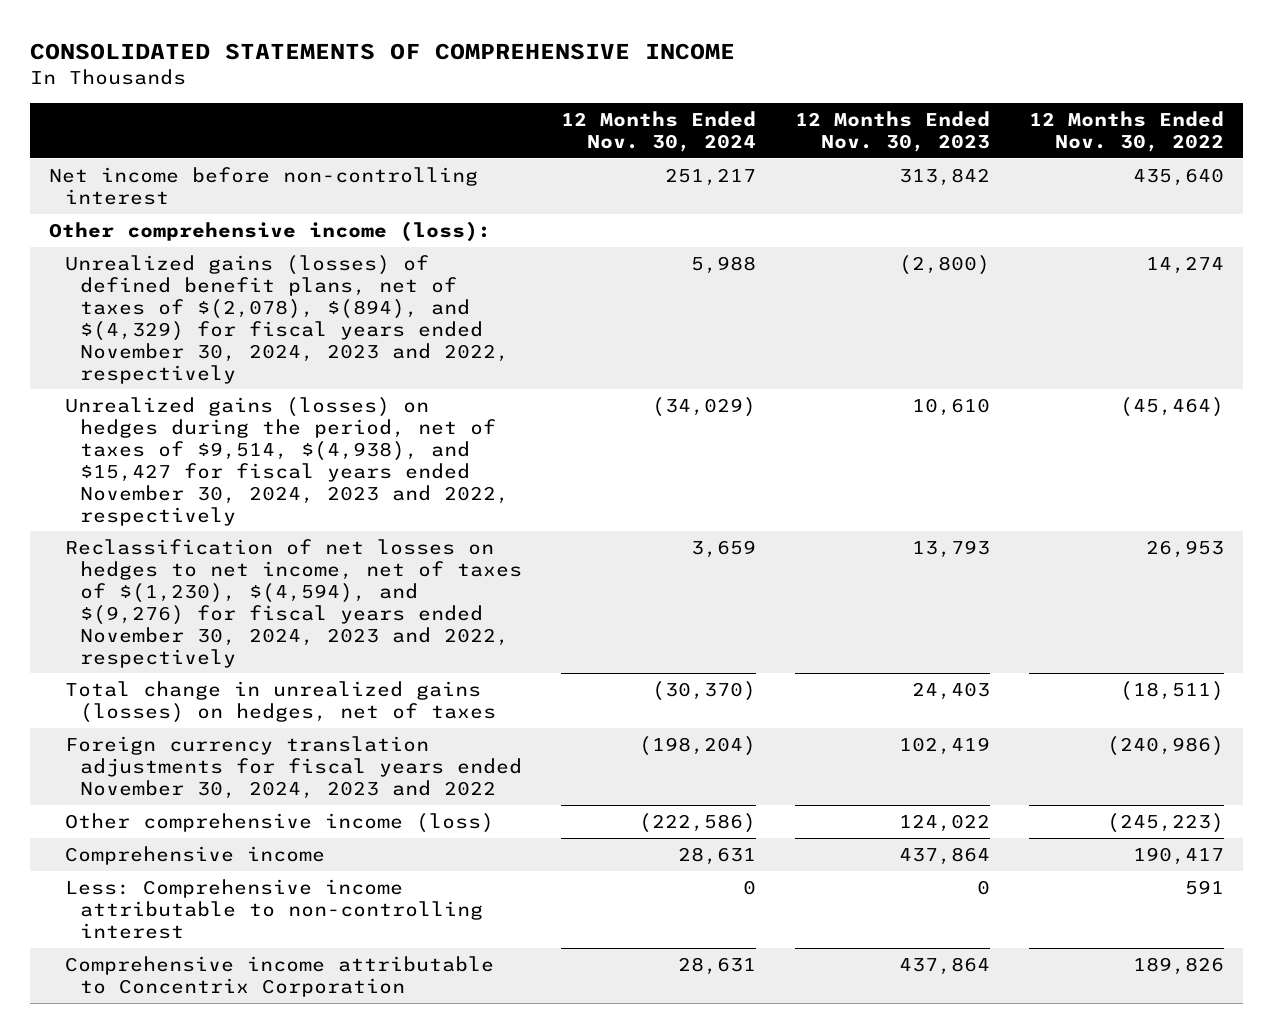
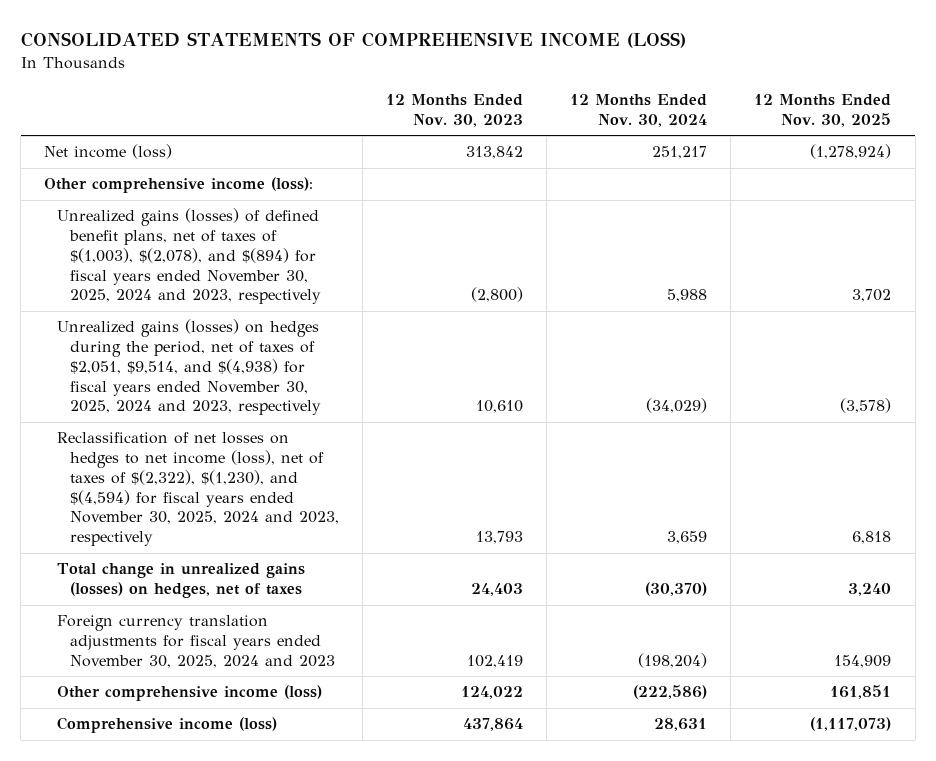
- CONSOLIDATED STATEMENTS OF COMPREHENSIVE INCOME
+ CONSOLIDATED STATEMENTS OF COMPREHENSIVE INCOME (LOSS)
- | 12 Months Ended Nov. 30, 2024 | 12 Months Ended Nov. 30, 2023 | 12 Months Ended Nov. 30, 2022
+ | 12 Months Ended Nov. 30, 2023 | 12 Months Ended Nov. 30, 2024 | 12 Months Ended Nov. 30, 2025
- Net income before non-controlling interest | 251,217 | 313,842 | 435,640
+ Net income (loss) | 313,842 | 251,217 | (1,278,924)
- Unrealized gains (losses) of defined benefit plans, net of taxes of $(2,078), $(894), and $(4,329) for fiscal years ended November 30, 2024, 2023 and 2022, respectively | 5,988 | (2,800) | 14,274
- Unrealized gains (losses) on hedges during the period, net of taxes of $9,514, $(4,938), and $15,427 for fiscal years ended November 30, 2024, 2023 and 2022, respectively | (34,029) | 10,610 | (45,464)
- Reclassification of net losses on hedges to net income, net of taxes of $(1,230), $(4,594), and $(9,276) for fiscal years ended November 30, 2024, 2023 and 2022, respectively | 3,659 | 13,793 | 26,953
+ Unrealized gains (losses) of defined benefit plans, net of taxes of $(1,003), $(2,078), and $(894) for fiscal years ended November 30, 2025, 2024 and 2023, respectively | (2,800) | 5,988 | 3,702
+ Unrealized gains (losses) on hedges during the period, net of taxes of $2,051, $9,514, and $(4,938) for fiscal years ended November 30, 2025, 2024 and 2023, respectively | 10,610 | (34,029) | (3,578)
+ Reclassification of net losses on hedges to net income (loss), net of taxes of $(2,322), $(1,230), and $(4,594) for fiscal years ended November 30, 2025, 2024 and 2023, respectively | 13,793 | 3,659 | 6,818
- Foreign currency translation adjustments for fiscal years ended November 30, 2024, 2023 and 2022 | (198,204) | 102,419 | (240,986)
+ Foreign currency translation adjustments for fiscal years ended November 30, 2025, 2024 and 2023 | 102,419 | (198,204) | 154,909
- Comprehensive income | 28,631 | 437,864 | 190,417
- Less: Comprehensive income attributable to non-controlling interest | 0 | 0 | 591
- Comprehensive income attributable to Concentrix Corporation | 28,631 | 437,864 | 189,826
+ Comprehensive income (loss) | 437,864 | 28,631 | (1,117,073)

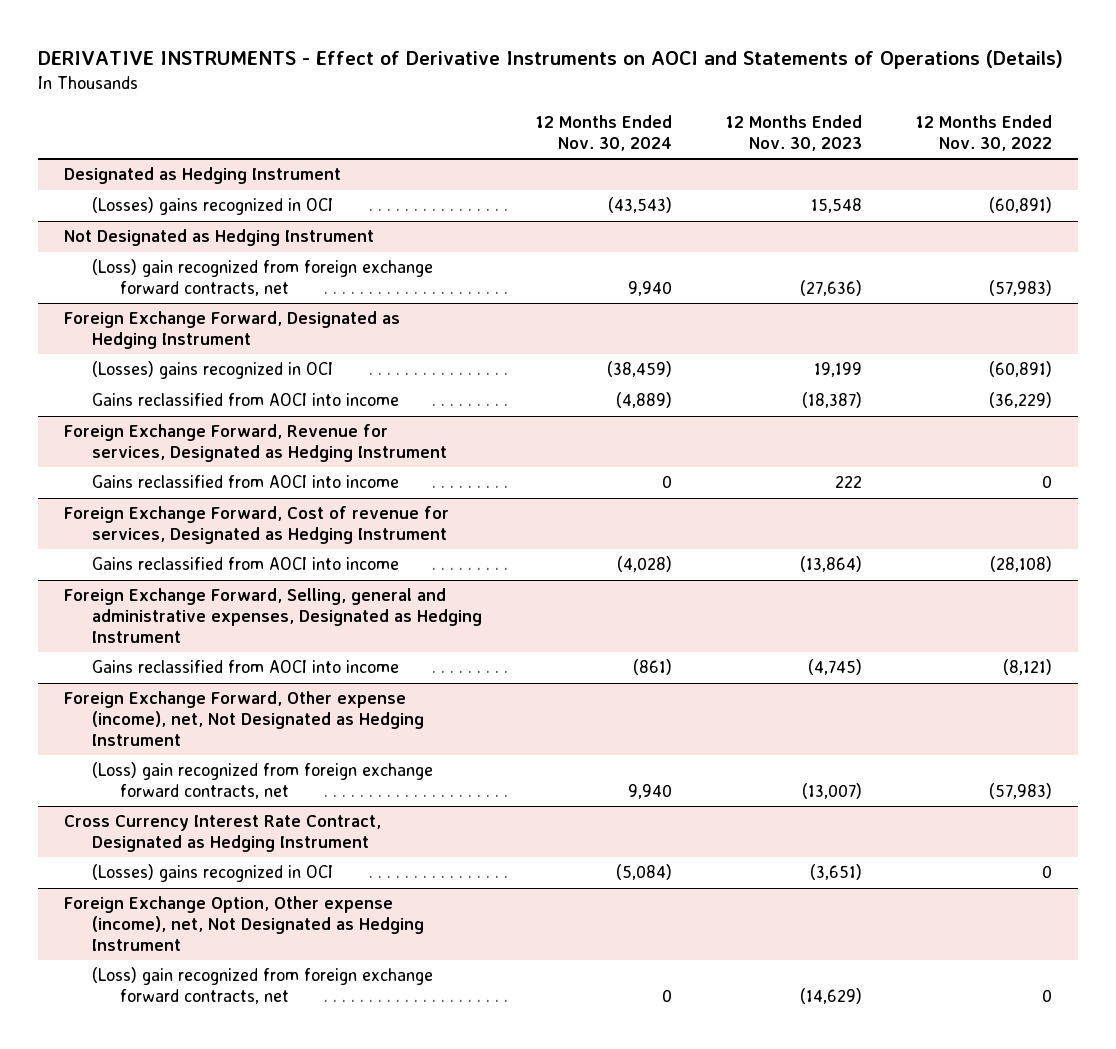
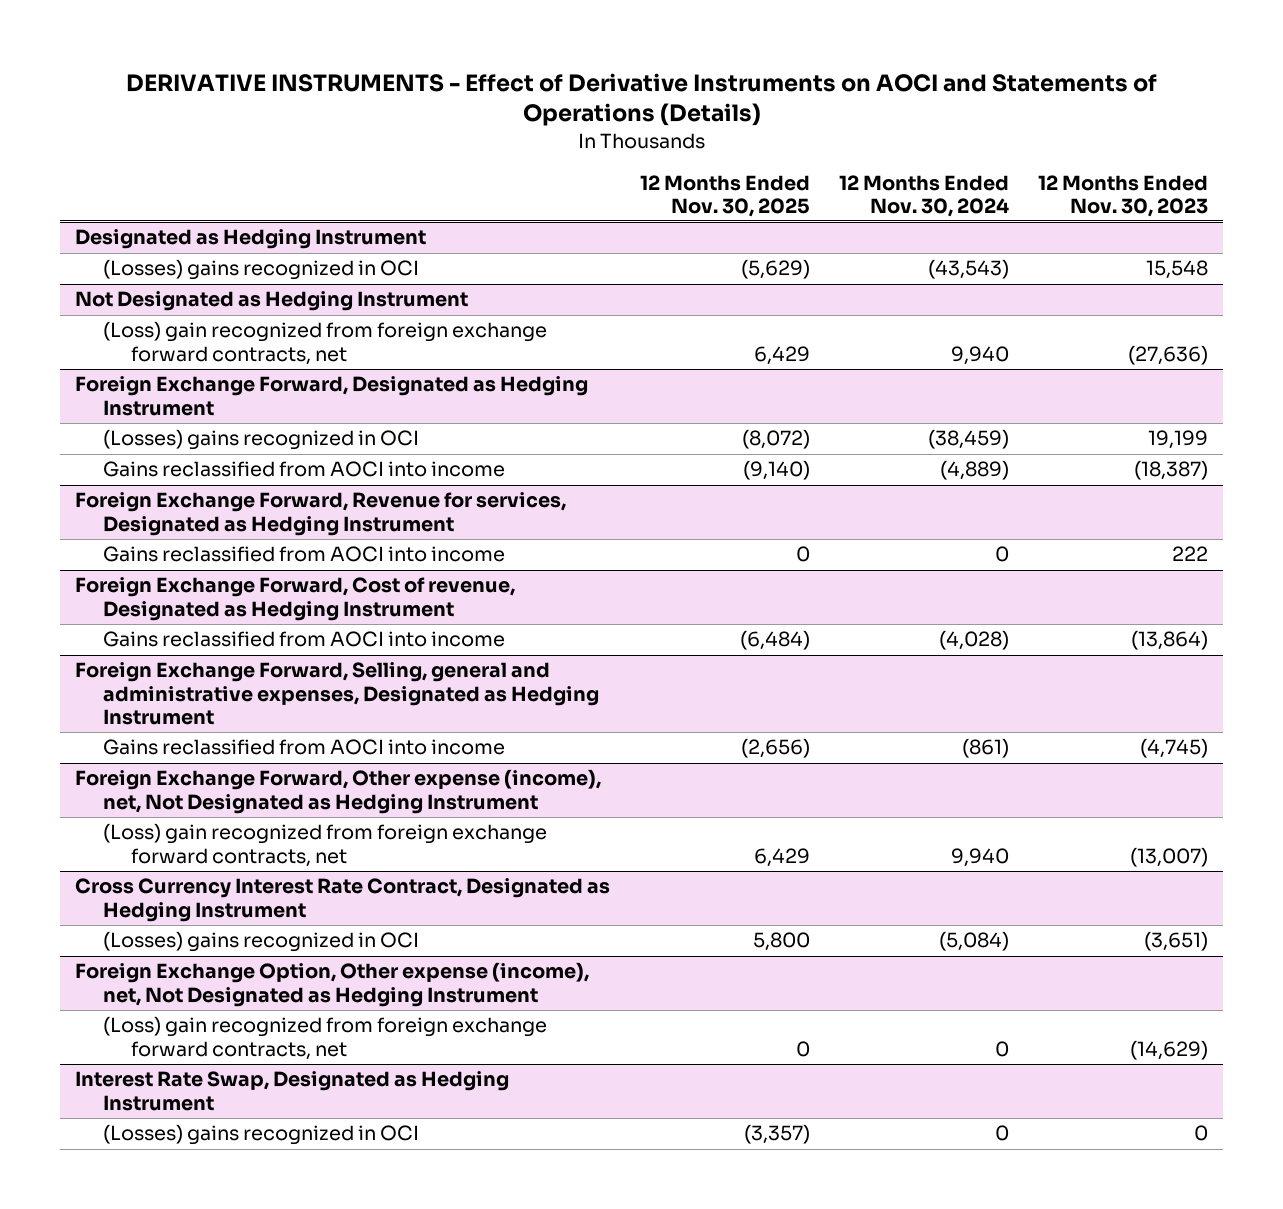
- | 12 Months Ended Nov. 30, 2024 | 12 Months Ended Nov. 30, 2023 | 12 Months Ended Nov. 30, 2022
+ | 12 Months Ended Nov. 30, 2025 | 12 Months Ended Nov. 30, 2024 | 12 Months Ended Nov. 30, 2023
- Foreign Exchange Forward, Cost of revenue for services, Designated as Hedging Instrument
+ Foreign Exchange Forward, Cost of revenue, Designated as Hedging Instrument
+ Interest Rate Swap, Designated as Hedging Instrument
+ (Losses) gains recognized in OCI | (3,357) | 0 | 0

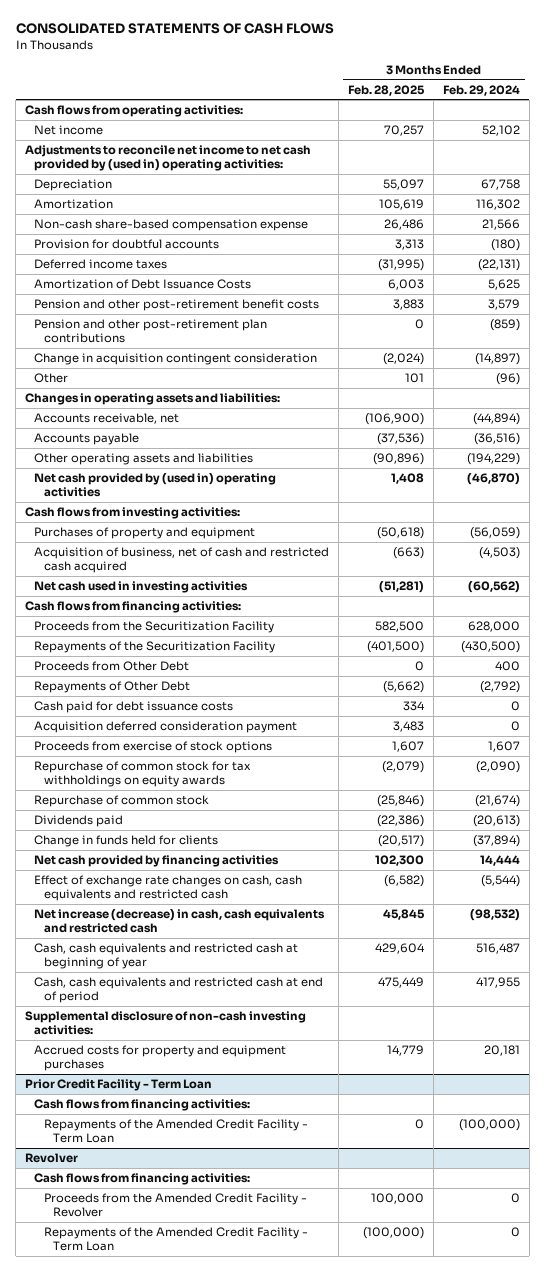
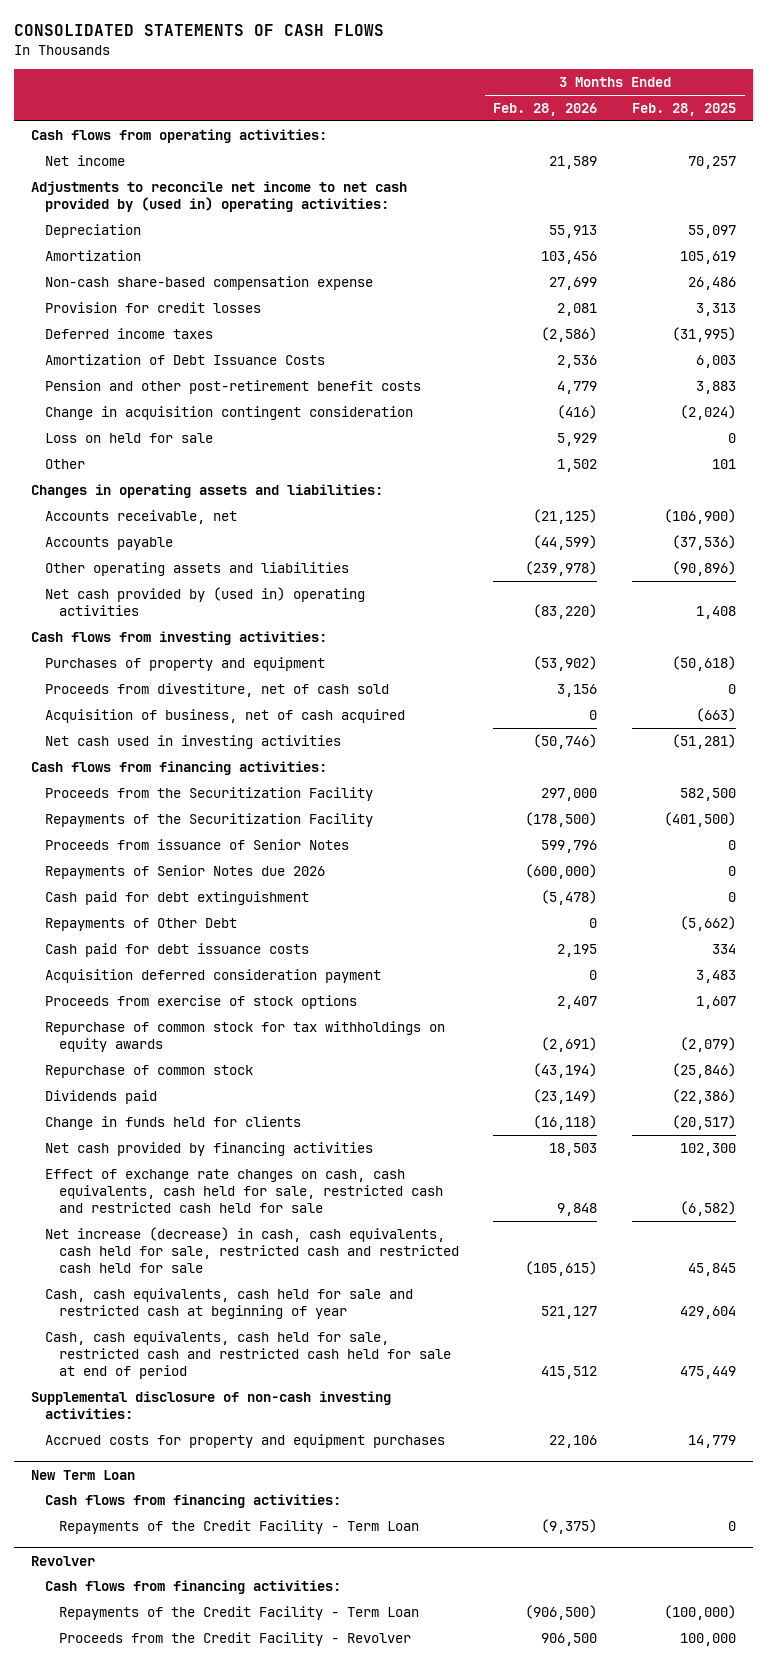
- | 3 Months Ended Feb. 28, 2025 | 3 Months Ended Feb. 29, 2024
+ | 3 Months Ended Feb. 28, 2026 | 3 Months Ended Feb. 28, 2025
- Provision for doubtful accounts | 3,313 | (180)
+ Provision for credit losses | 2,081 | 3,313
- Pension and other post-retirement plan contributions | 0 | (859)
+ Loss on held for sale | 5,929 | 0
- Acquisition of business, net of cash and restricted cash acquired | (663) | (4,503)
+ Proceeds from divestiture, net of cash sold | 3,156 | 0
+ Acquisition of business, net of cash acquired | 0 | (663)
- Proceeds from Other Debt | 0 | 400
+ Proceeds from issuance of Senior Notes | 599,796 | 0
+ Repayments of Senior Notes due 2026 | (600,000) | 0
+ Cash paid for debt extinguishment | (5,478) | 0
- Effect of exchange rate changes on cash, cash equivalents and restricted cash | (6,582) | (5,544)
- Net increase (decrease) in cash, cash equivalents and restricted cash | 45,845 | (98,532)
- Cash, cash equivalents and restricted cash at beginning of year | 429,604 | 516,487
- Cash, cash equivalents and restricted cash at end of period | 475,449 | 417,955
+ Effect of exchange rate changes on cash, cash equivalents, cash held for sale, restricted cash and restricted cash held for sale | 9,848 | (6,582)
+ Net increase (decrease) in cash, cash equivalents, cash held for sale, restricted cash and restricted cash held for sale | (105,615) | 45,845
+ Cash, cash equivalents, cash held for sale and restricted cash at beginning of year | 521,127 | 429,604
+ Cash, cash equivalents, cash held for sale, restricted cash and restricted cash held for sale at end of period | 415,512 | 475,449
- Prior Credit Facility - Term Loan
+ New Term Loan
- Repayments of the Amended Credit Facility - Term Loan | 0 | (100,000)
+ Repayments of the Credit Facility - Term Loan | (9,375) | 0
@ Revolver
- Proceeds from the Amended Credit Facility - Revolver | 100,000 | 0
- Repayments of the Amended Credit Facility - Term Loan | (100,000) | 0
+ Repayments of the Credit Facility - Term Loan | (906,500) | (100,000)
+ Proceeds from the Credit Facility - Revolver | 906,500 | 100,000

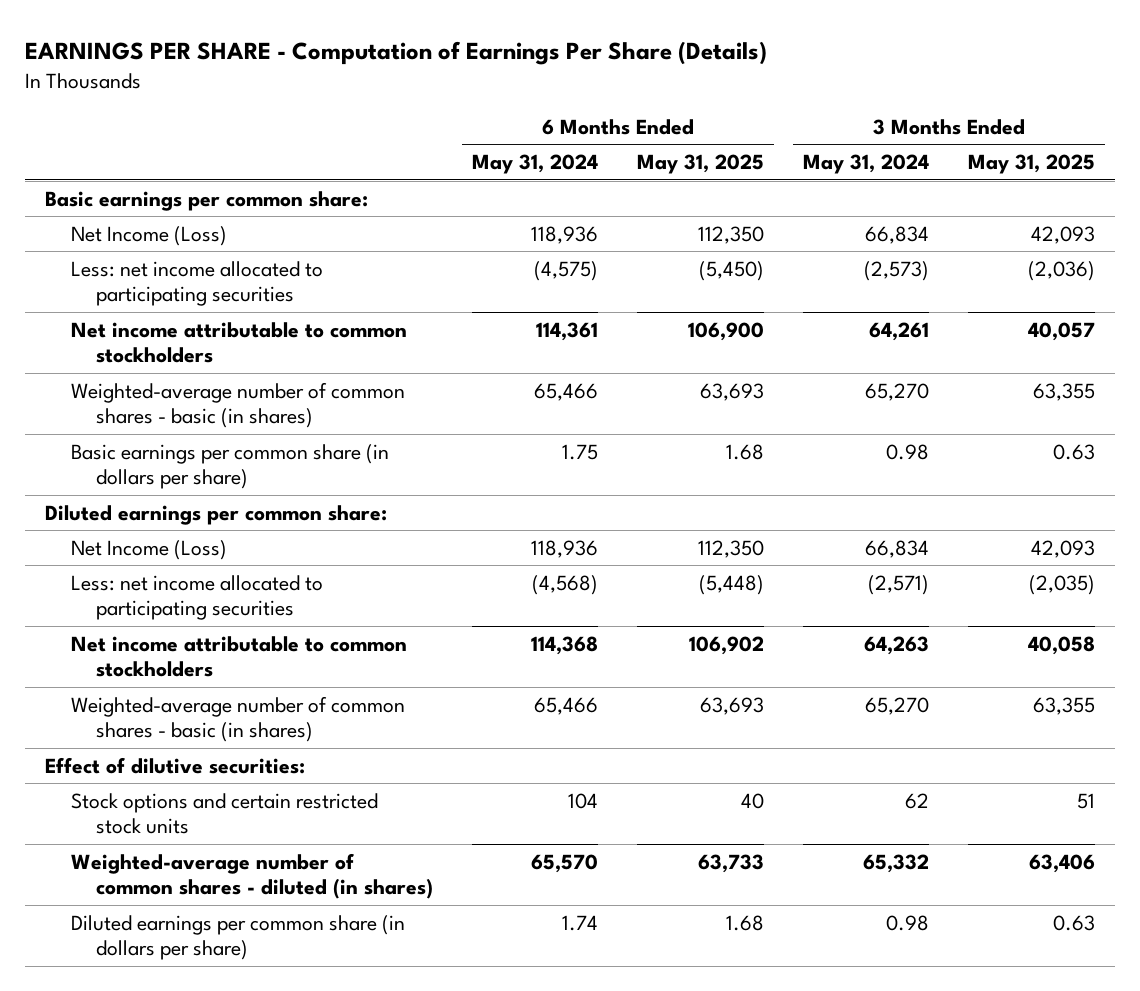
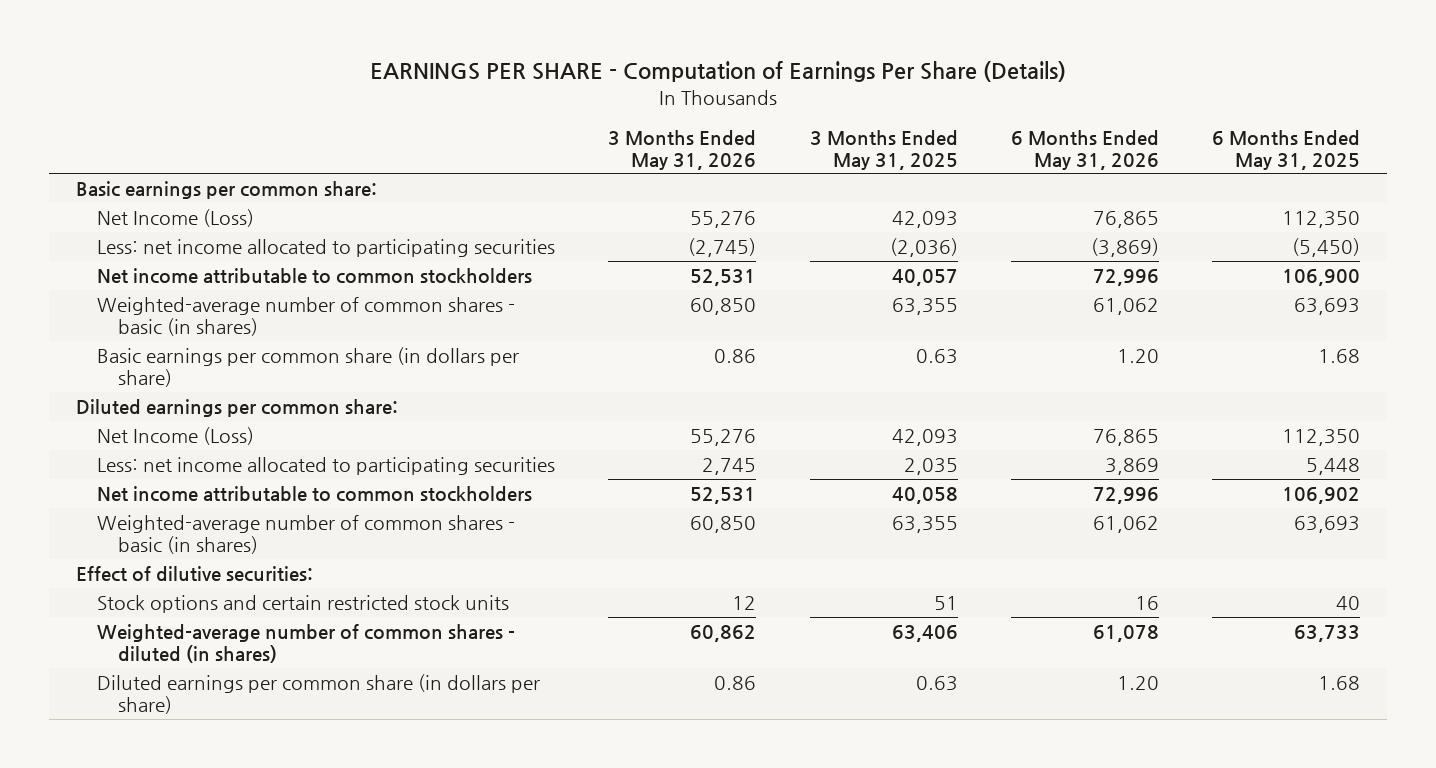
- | 6 Months Ended May 31, 2024 | 6 Months Ended May 31, 2025 | 3 Months Ended May 31, 2024 | 3 Months Ended May 31, 2025
+ | 3 Months Ended May 31, 2026 | 3 Months Ended May 31, 2025 | 6 Months Ended May 31, 2026 | 6 Months Ended May 31, 2025
- Less: net income allocated to participating securities | (4,568) | (5,448) | (2,571) | (2,035)
+ Less: net income allocated to participating securities | 2,745 | 2,035 | 3,869 | 5,448

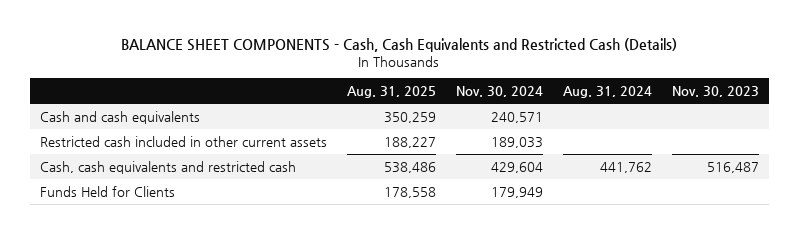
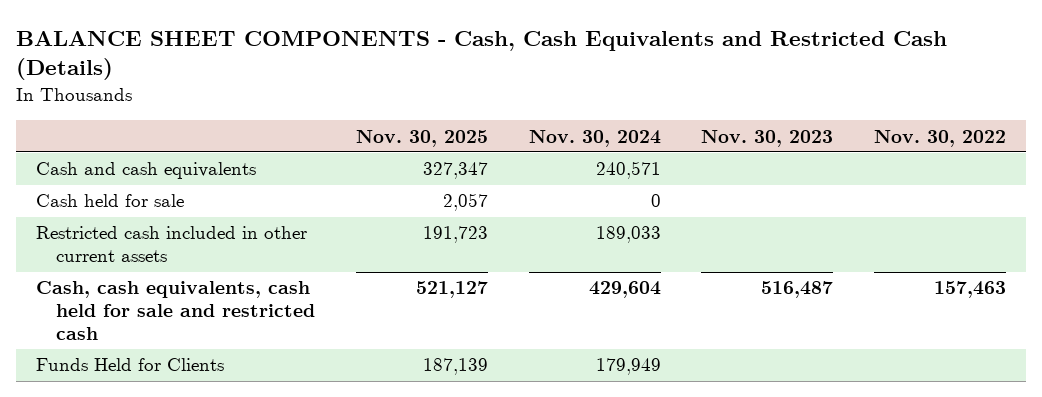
- | Aug. 31, 2025 | Nov. 30, 2024 | Aug. 31, 2024 | Nov. 30, 2023
+ | Nov. 30, 2025 | Nov. 30, 2024 | Nov. 30, 2023 | Nov. 30, 2022
+ Cash held for sale | 2,057 | 0 | |
- Cash, cash equivalents and restricted cash | 538,486 | 429,604 | 441,762 | 516,487
+ Cash, cash equivalents, cash held for sale and restricted cash | 521,127 | 429,604 | 516,487 | 157,463

